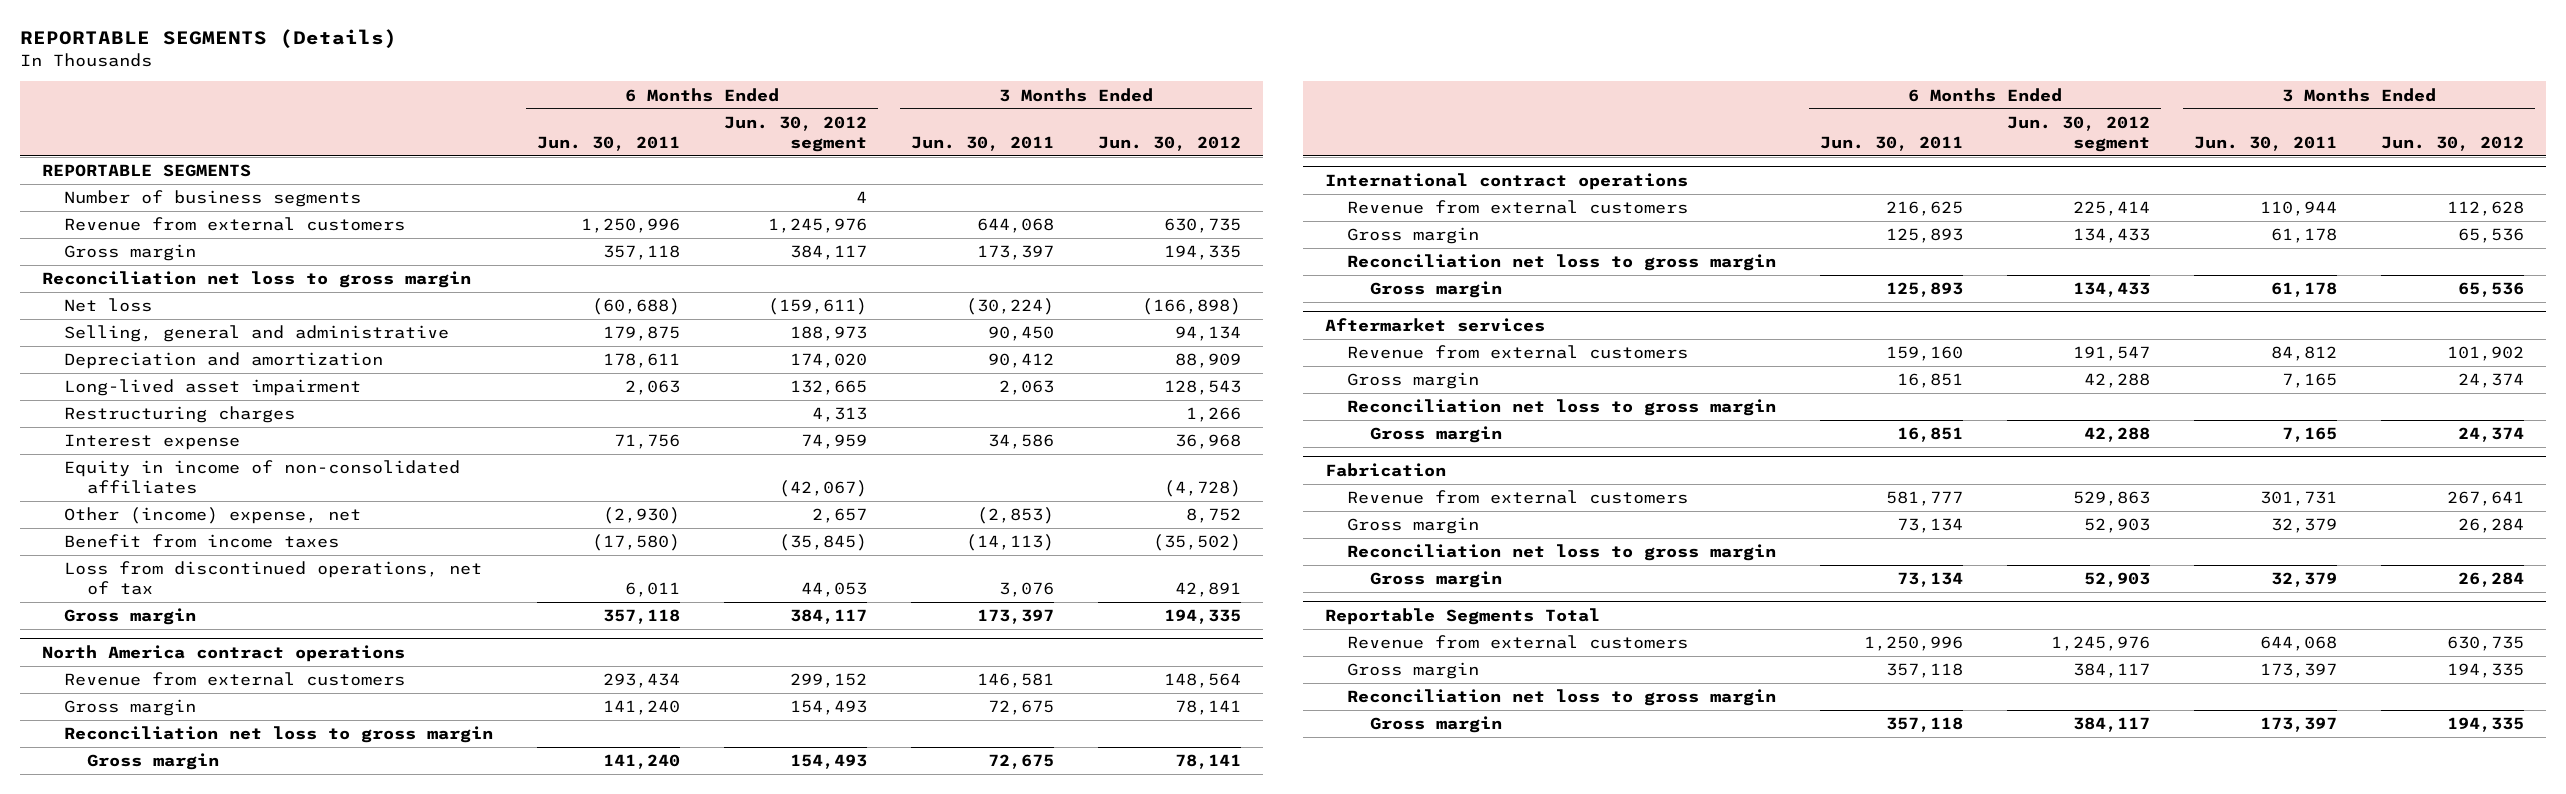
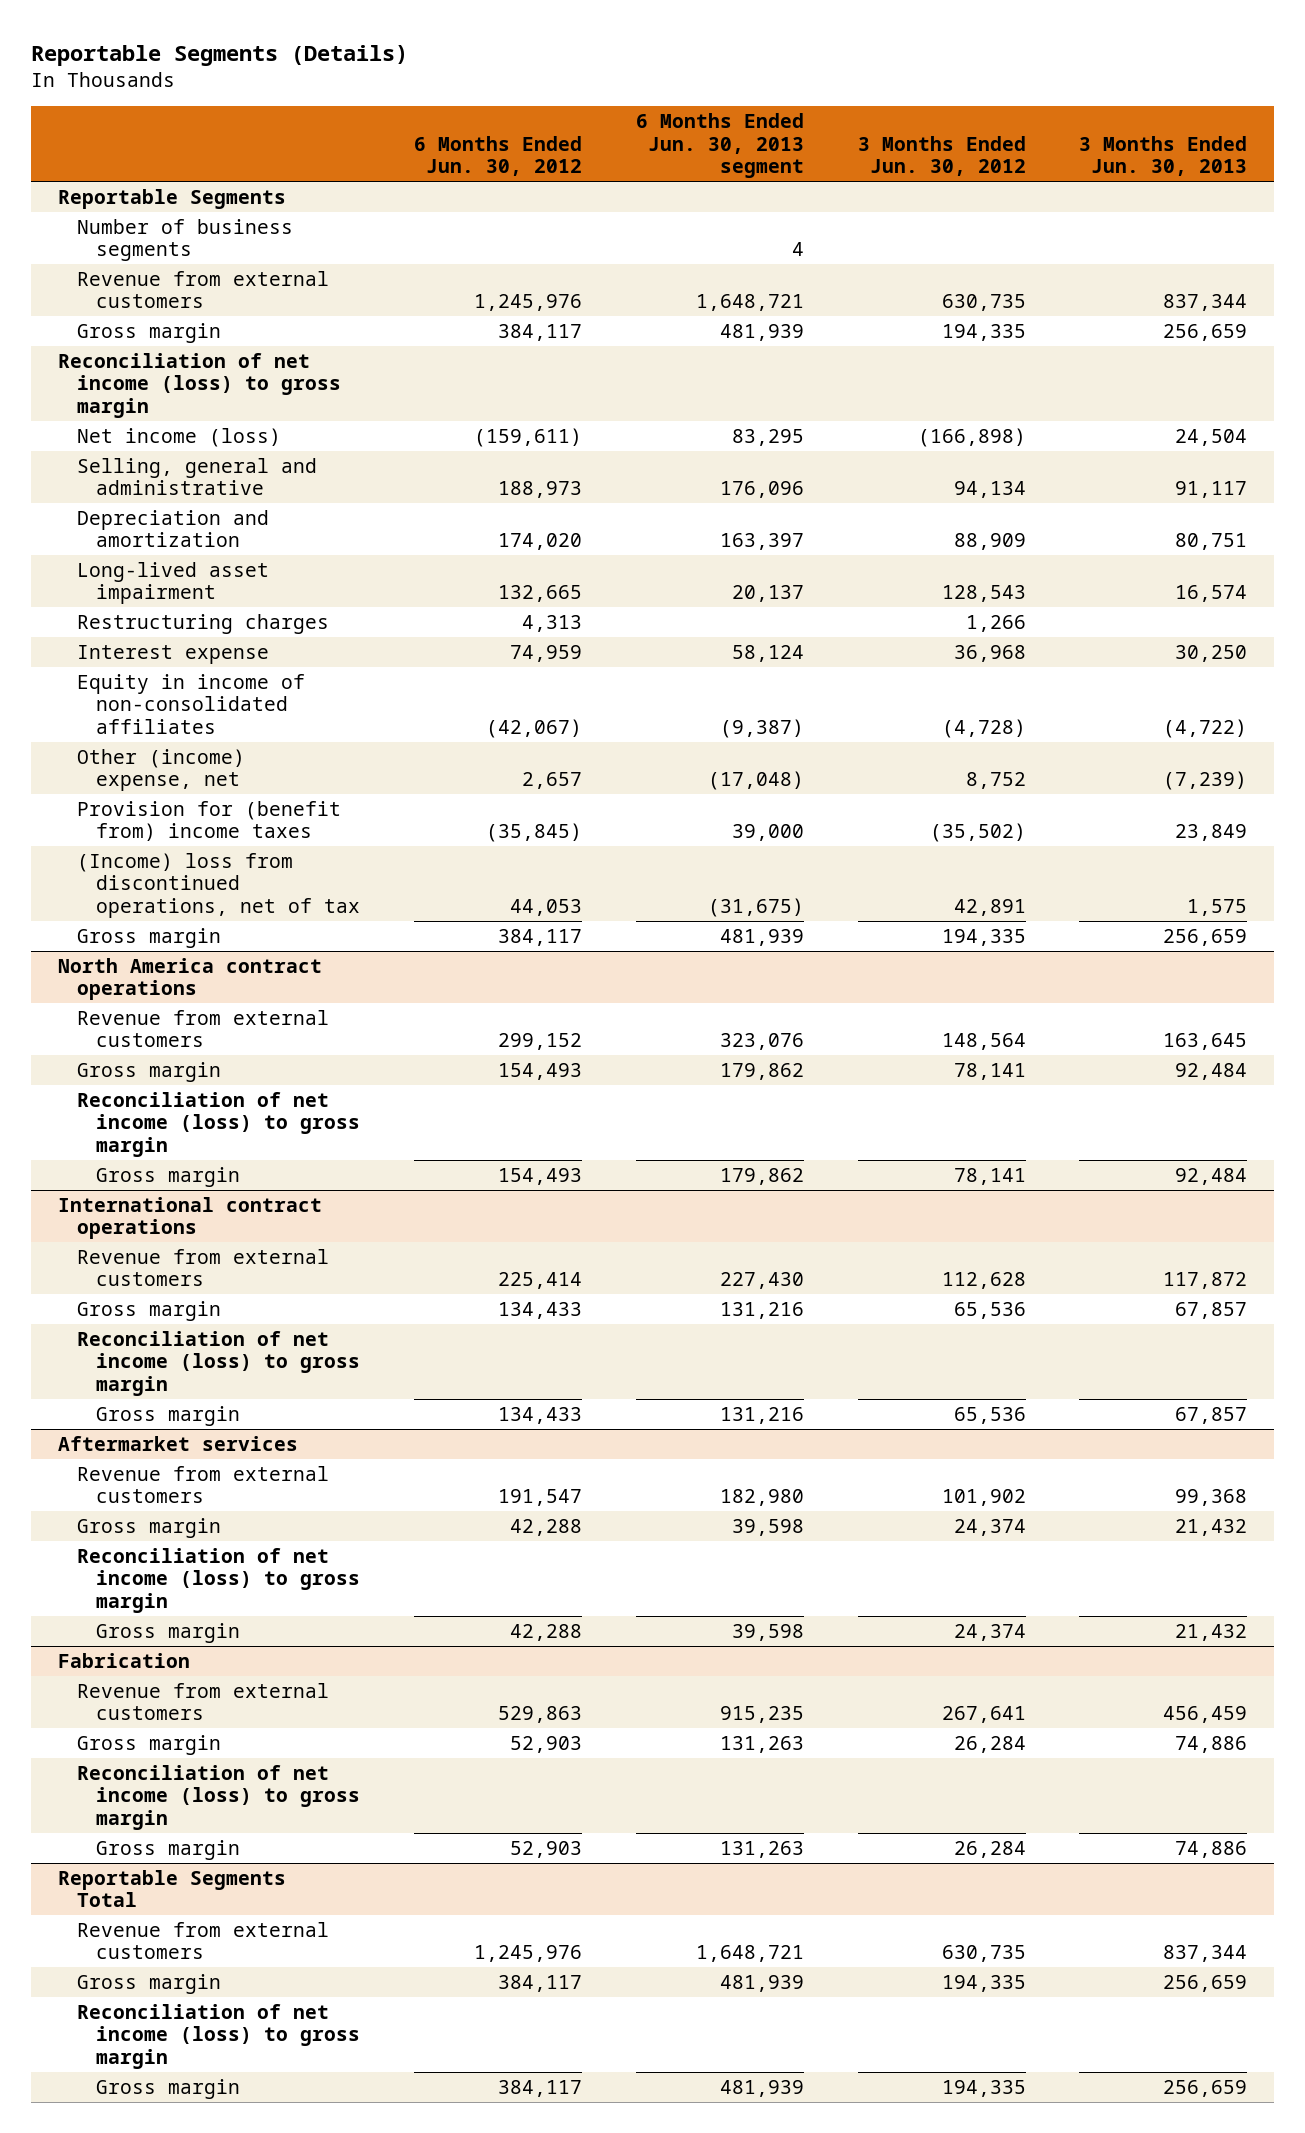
- REPORTABLE SEGMENTS (Details)
+ Reportable Segments (Details)
- | 6 Months Ended Jun. 30, 2011 | 6 Months Ended Jun. 30, 2012 segment | 3 Months Ended Jun. 30, 2011 | 3 Months Ended Jun. 30, 2012
+ | 6 Months Ended Jun. 30, 2012 | 6 Months Ended Jun. 30, 2013 segment | 3 Months Ended Jun. 30, 2012 | 3 Months Ended Jun. 30, 2013
- REPORTABLE SEGMENTS
+ Reportable Segments
- Reconciliation net loss to gross margin
- Net loss | (60,688) | (159,611) | (30,224) | (166,898)
+ Reconciliation of net income (loss) to gross margin
+ Net income (loss) | (159,611) | 83,295 | (166,898) | 24,504
- Benefit from income taxes | (17,580) | (35,845) | (14,113) | (35,502)
- Loss from discontinued operations, net of tax | 6,011 | 44,053 | 3,076 | 42,891
+ Provision for (benefit from) income taxes | (35,845) | 39,000 | (35,502) | 23,849
+ (Income) loss from discontinued operations, net of tax | 44,053 | (31,675) | 42,891 | 1,575
@ North America contract operations
- Reconciliation net loss to gross margin
+ Reconciliation of net income (loss) to gross margin
@ International contract operations
- Reconciliation net loss to gross margin
+ Reconciliation of net income (loss) to gross margin
@ Aftermarket services
- Reconciliation net loss to gross margin
+ Reconciliation of net income (loss) to gross margin
@ Fabrication
- Reconciliation net loss to gross margin
+ Reconciliation of net income (loss) to gross margin
@ Reportable Segments Total
- Reconciliation net loss to gross margin
+ Reconciliation of net income (loss) to gross margin

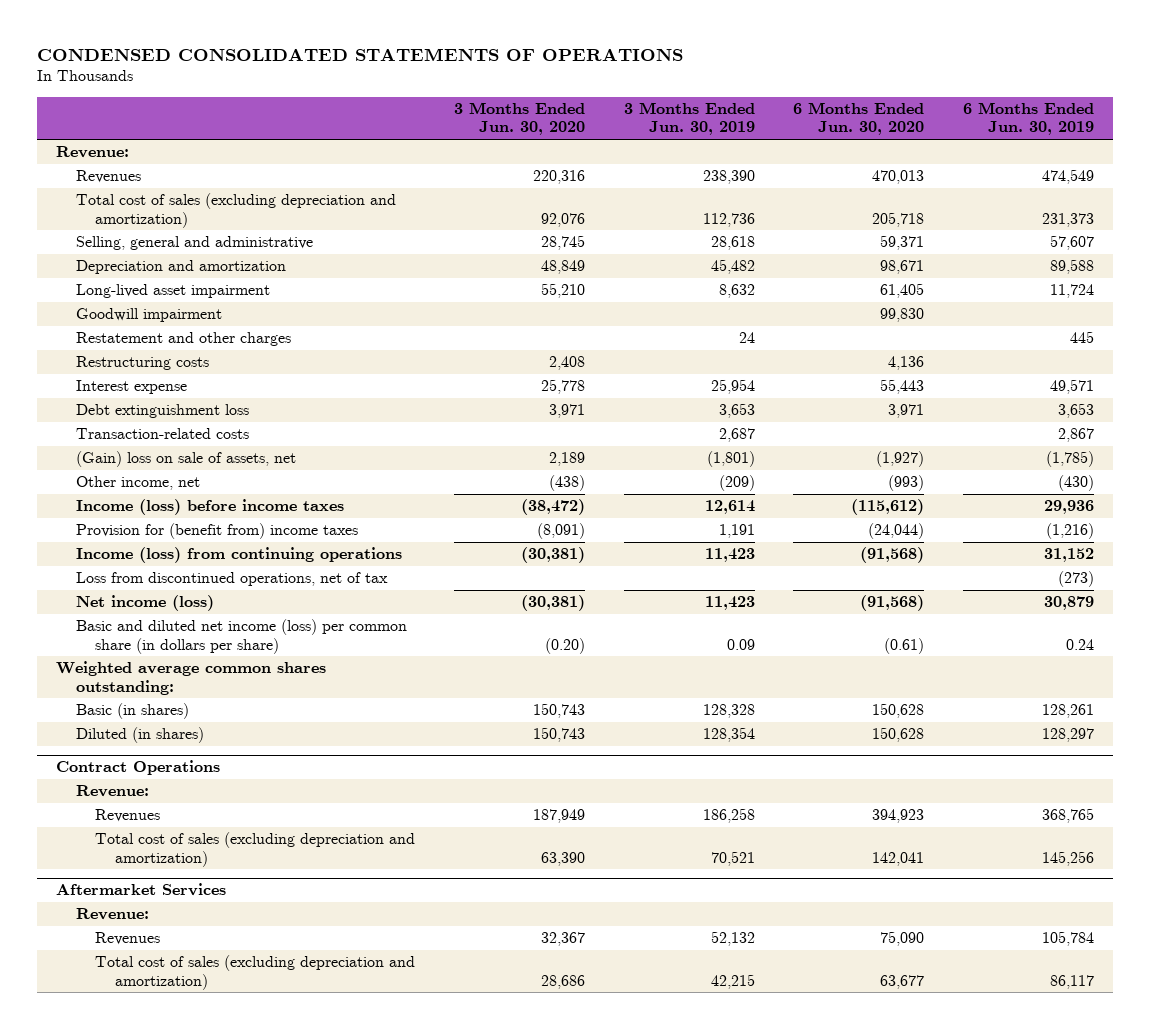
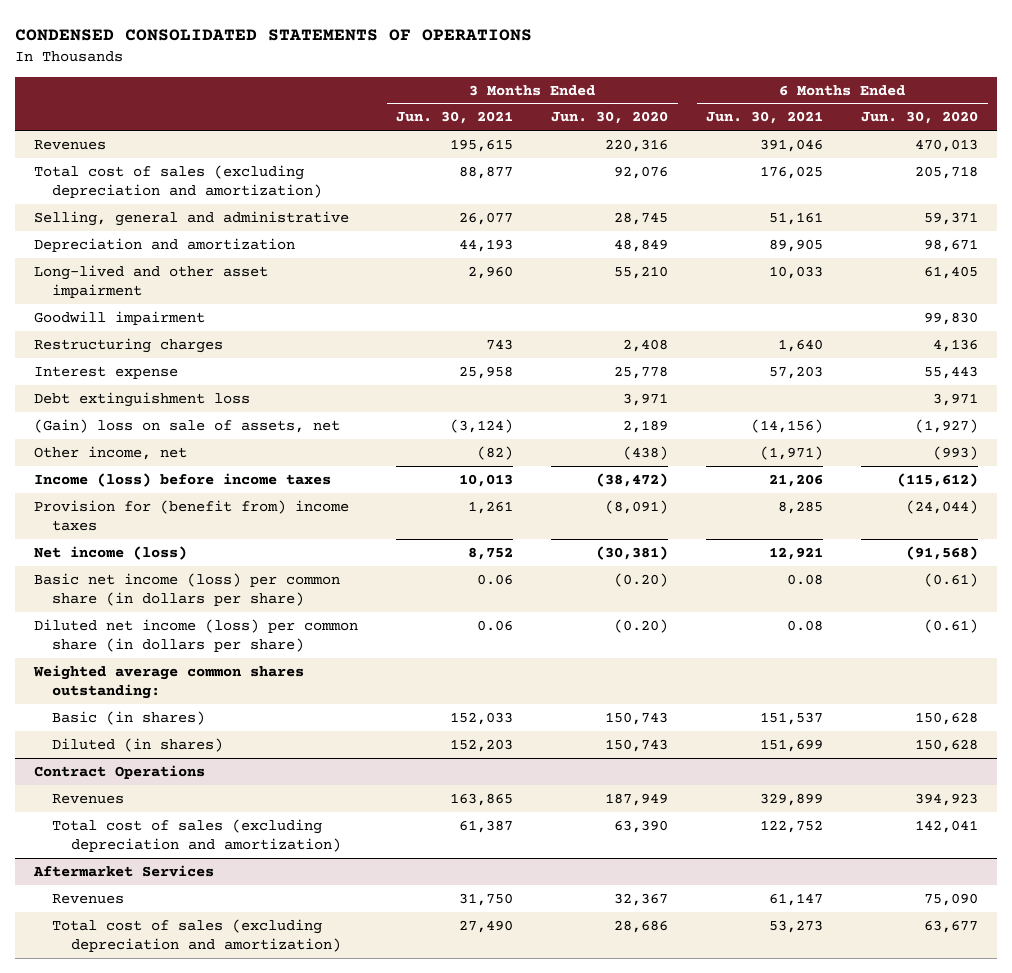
- | 3 Months Ended Jun. 30, 2020 | 3 Months Ended Jun. 30, 2019 | 6 Months Ended Jun. 30, 2020 | 6 Months Ended Jun. 30, 2019
+ | 3 Months Ended Jun. 30, 2021 | 3 Months Ended Jun. 30, 2020 | 6 Months Ended Jun. 30, 2021 | 6 Months Ended Jun. 30, 2020
- Revenue:
- Long-lived asset impairment | 55,210 | 8,632 | 61,405 | 11,724
+ Long-lived and other asset impairment | 2,960 | 55,210 | 10,033 | 61,405
- Restatement and other charges | | 24 | | 445
- Restructuring costs | 2,408 | | 4,136 |
+ Restructuring charges | 743 | 2,408 | 1,640 | 4,136
- Transaction-related costs | | 2,687 | | 2,867
- Income (loss) from continuing operations | (30,381) | 11,423 | (91,568) | 31,152
- Loss from discontinued operations, net of tax | | | | (273)
- Basic and diluted net income (loss) per common share (in dollars per share) | (0.20) | 0.09 | (0.61) | 0.24
+ Basic net income (loss) per common share (in dollars per share) | 0.06 | (0.20) | 0.08 | (0.61)
+ Diluted net income (loss) per common share (in dollars per share) | 0.06 | (0.20) | 0.08 | (0.61)
@ Contract Operations
- Revenue:
@ Aftermarket Services
- Revenue:

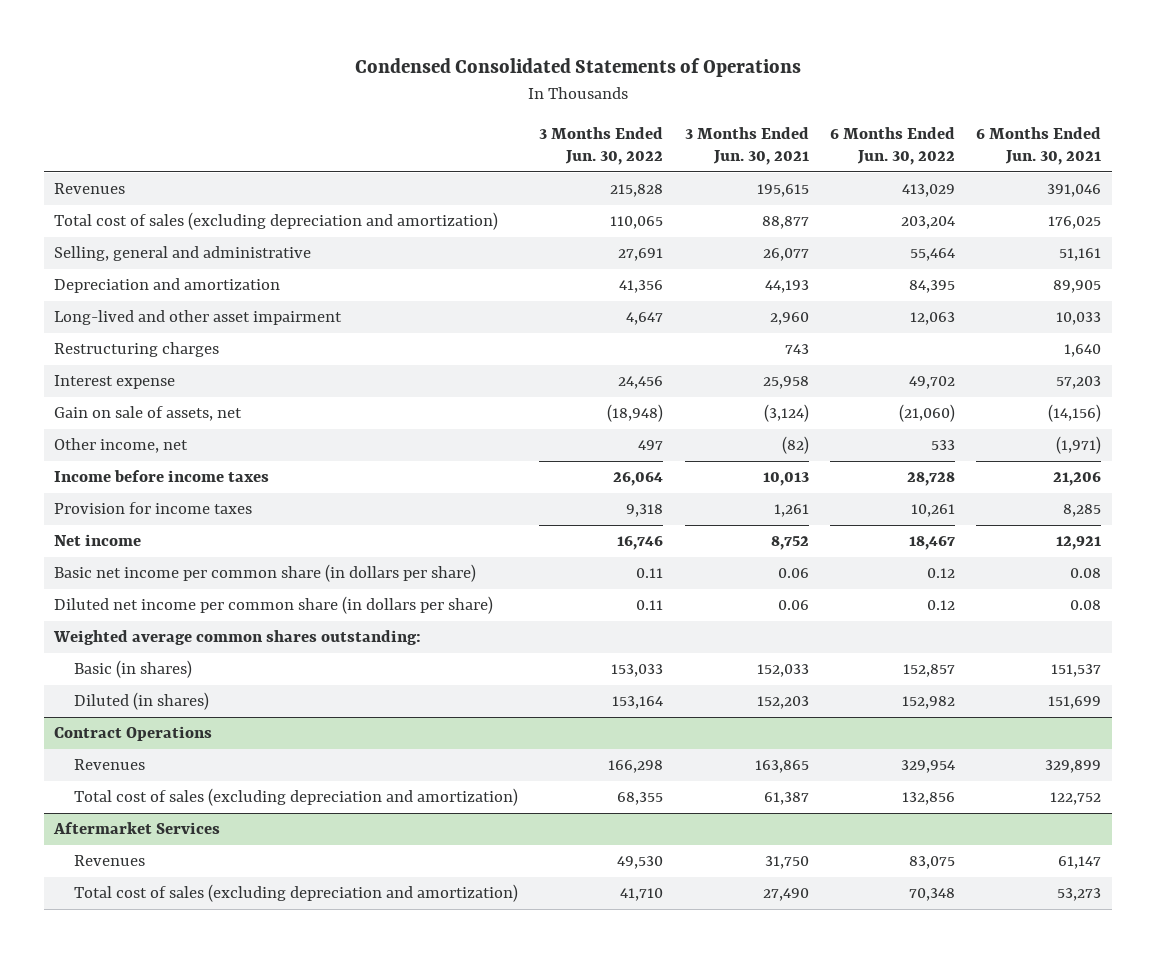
- CONDENSED CONSOLIDATED STATEMENTS OF OPERATIONS
+ Condensed Consolidated Statements of Operations
- | 3 Months Ended Jun. 30, 2021 | 3 Months Ended Jun. 30, 2020 | 6 Months Ended Jun. 30, 2021 | 6 Months Ended Jun. 30, 2020
+ | 3 Months Ended Jun. 30, 2022 | 3 Months Ended Jun. 30, 2021 | 6 Months Ended Jun. 30, 2022 | 6 Months Ended Jun. 30, 2021
- Goodwill impairment | | | | 99,830
- Debt extinguishment loss | | 3,971 | | 3,971
- (Gain) loss on sale of assets, net | (3,124) | 2,189 | (14,156) | (1,927)
+ Gain on sale of assets, net | (18,948) | (3,124) | (21,060) | (14,156)
- Income (loss) before income taxes | 10,013 | (38,472) | 21,206 | (115,612)
- Provision for (benefit from) income taxes | 1,261 | (8,091) | 8,285 | (24,044)
- Net income (loss) | 8,752 | (30,381) | 12,921 | (91,568)
- Basic net income (loss) per common share (in dollars per share) | 0.06 | (0.20) | 0.08 | (0.61)
- Diluted net income (loss) per common share (in dollars per share) | 0.06 | (0.20) | 0.08 | (0.61)
+ Income before income taxes | 26,064 | 10,013 | 28,728 | 21,206
+ Provision for income taxes | 9,318 | 1,261 | 10,261 | 8,285
+ Net income | 16,746 | 8,752 | 18,467 | 12,921
+ Basic net income per common share (in dollars per share) | 0.11 | 0.06 | 0.12 | 0.08
+ Diluted net income per common share (in dollars per share) | 0.11 | 0.06 | 0.12 | 0.08

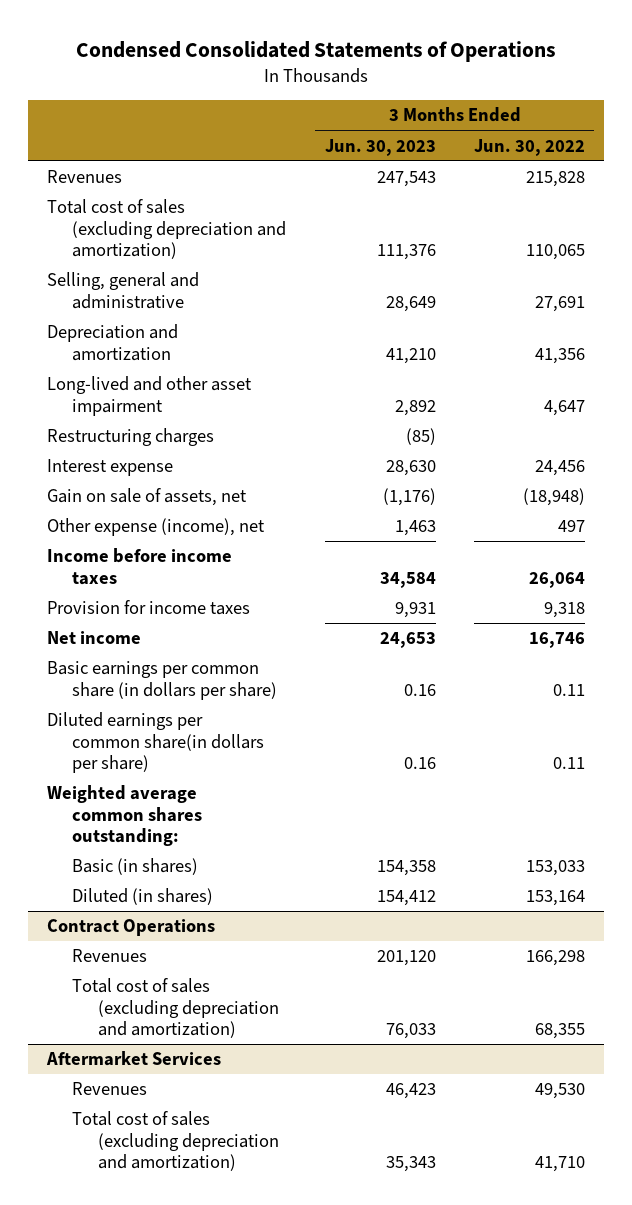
- | 3 Months Ended Jun. 30, 2022 | 3 Months Ended Jun. 30, 2021 | 6 Months Ended Jun. 30, 2022 | 6 Months Ended Jun. 30, 2021
+ | 3 Months Ended Jun. 30, 2023 | 3 Months Ended Jun. 30, 2022
- Other income, net | 497 | (82) | 533 | (1,971)
+ Other expense (income), net | 1,463 | 497
- Basic net income per common share (in dollars per share) | 0.11 | 0.06 | 0.12 | 0.08
- Diluted net income per common share (in dollars per share) | 0.11 | 0.06 | 0.12 | 0.08
+ Basic earnings per common share (in dollars per share) | 0.16 | 0.11
+ Diluted earnings per common share(in dollars per share) | 0.16 | 0.11

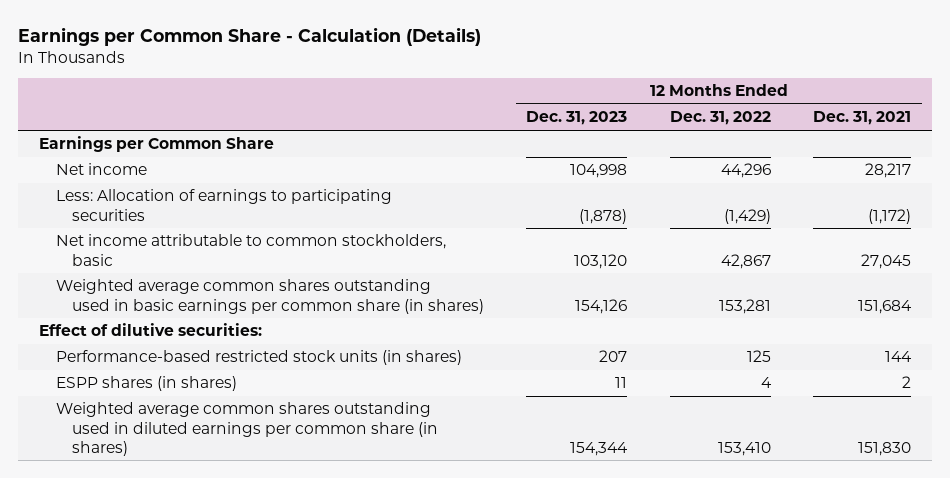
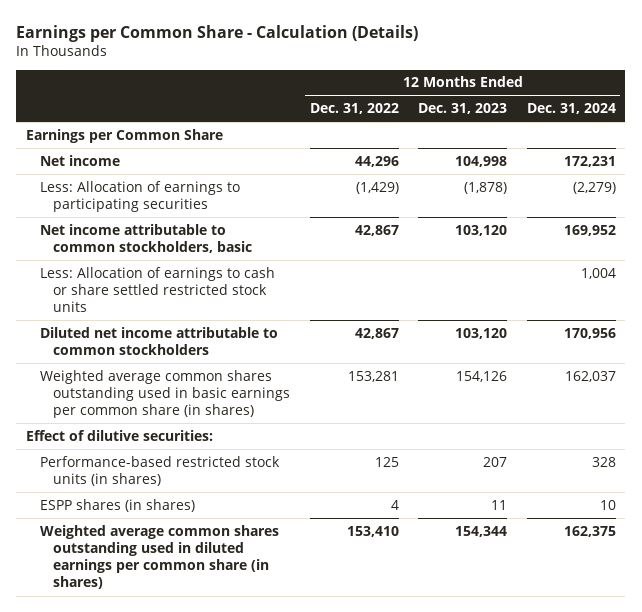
- | 12 Months Ended Dec. 31, 2023 | 12 Months Ended Dec. 31, 2022 | 12 Months Ended Dec. 31, 2021
+ | 12 Months Ended Dec. 31, 2022 | 12 Months Ended Dec. 31, 2023 | 12 Months Ended Dec. 31, 2024
+ Less: Allocation of earnings to cash or share settled restricted stock units | | | 1,004
+ Diluted net income attributable to common stockholders | 42,867 | 103,120 | 170,956

